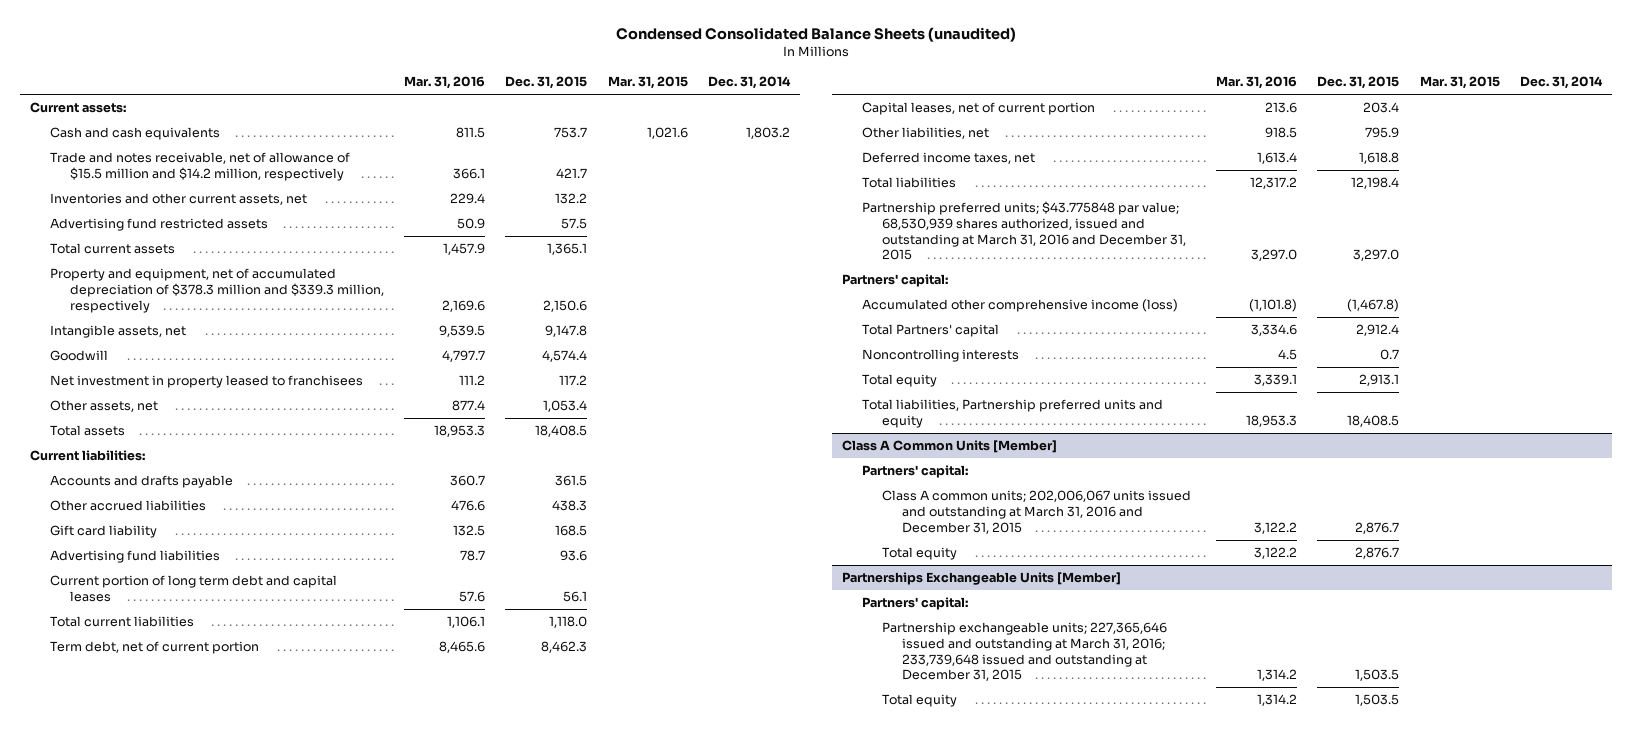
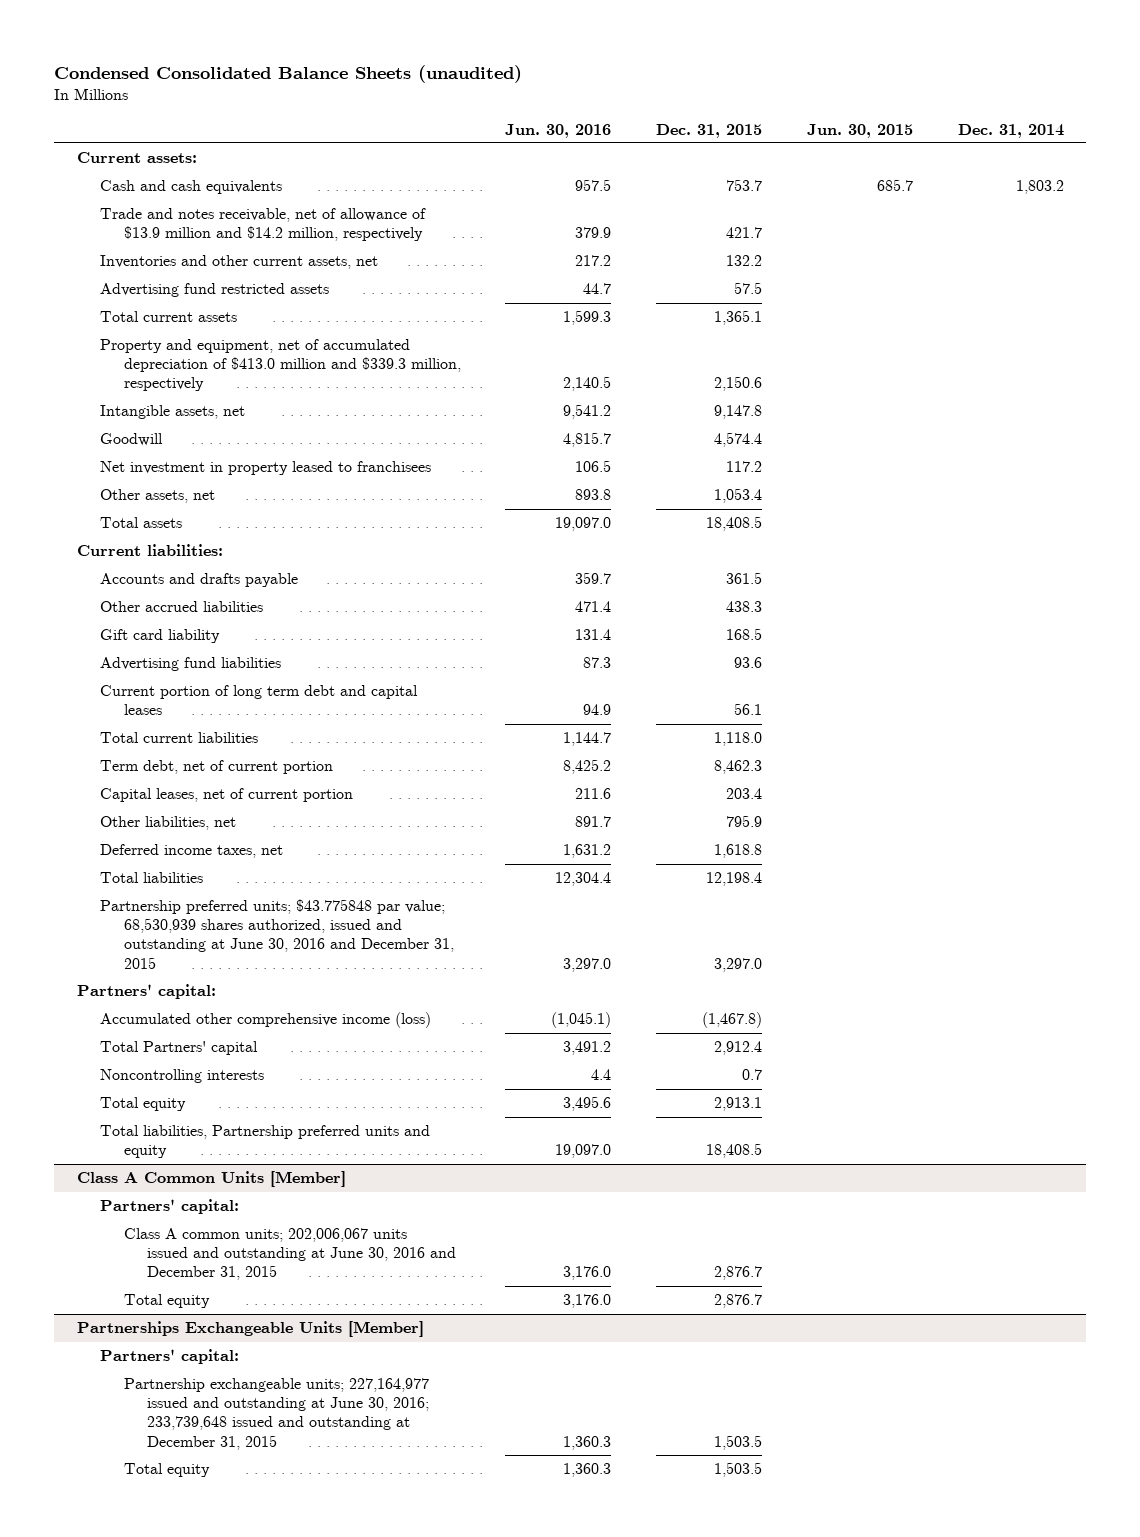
- | Mar. 31, 2016 | Dec. 31, 2015 | Mar. 31, 2015 | Dec. 31, 2014
+ | Jun. 30, 2016 | Dec. 31, 2015 | Jun. 30, 2015 | Dec. 31, 2014
- Trade and notes receivable, net of allowance of $15.5 million and $14.2 million, respectively | 366.1 | 421.7 | |
+ Trade and notes receivable, net of allowance of $13.9 million and $14.2 million, respectively | 379.9 | 421.7 | |
- Property and equipment, net of accumulated depreciation of $378.3 million and $339.3 million, respectively | 2,169.6 | 2,150.6 | |
+ Property and equipment, net of accumulated depreciation of $413.0 million and $339.3 million, respectively | 2,140.5 | 2,150.6 | |
- Partnership preferred units; $43.775848 par value; 68,530,939 shares authorized, issued and outstanding at March 31, 2016 and December 31, 2015 | 3,297.0 | 3,297.0 | |
+ Partnership preferred units; $43.775848 par value; 68,530,939 shares authorized, issued and outstanding at June 30, 2016 and December 31, 2015 | 3,297.0 | 3,297.0 | |
@ Class A Common Units [Member]
- Class A common units; 202,006,067 units issued and outstanding at March 31, 2016 and December 31, 2015 | 3,122.2 | 2,876.7 | |
+ Class A common units; 202,006,067 units issued and outstanding at June 30, 2016 and December 31, 2015 | 3,176.0 | 2,876.7 | |
@ Partnerships Exchangeable Units [Member]
- Partnership exchangeable units; 227,365,646 issued and outstanding at March 31, 2016; 233,739,648 issued and outstanding at December 31, 2015 | 1,314.2 | 1,503.5 | |
+ Partnership exchangeable units; 227,164,977 issued and outstanding at June 30, 2016; 233,739,648 issued and outstanding at December 31, 2015 | 1,360.3 | 1,503.5 | |

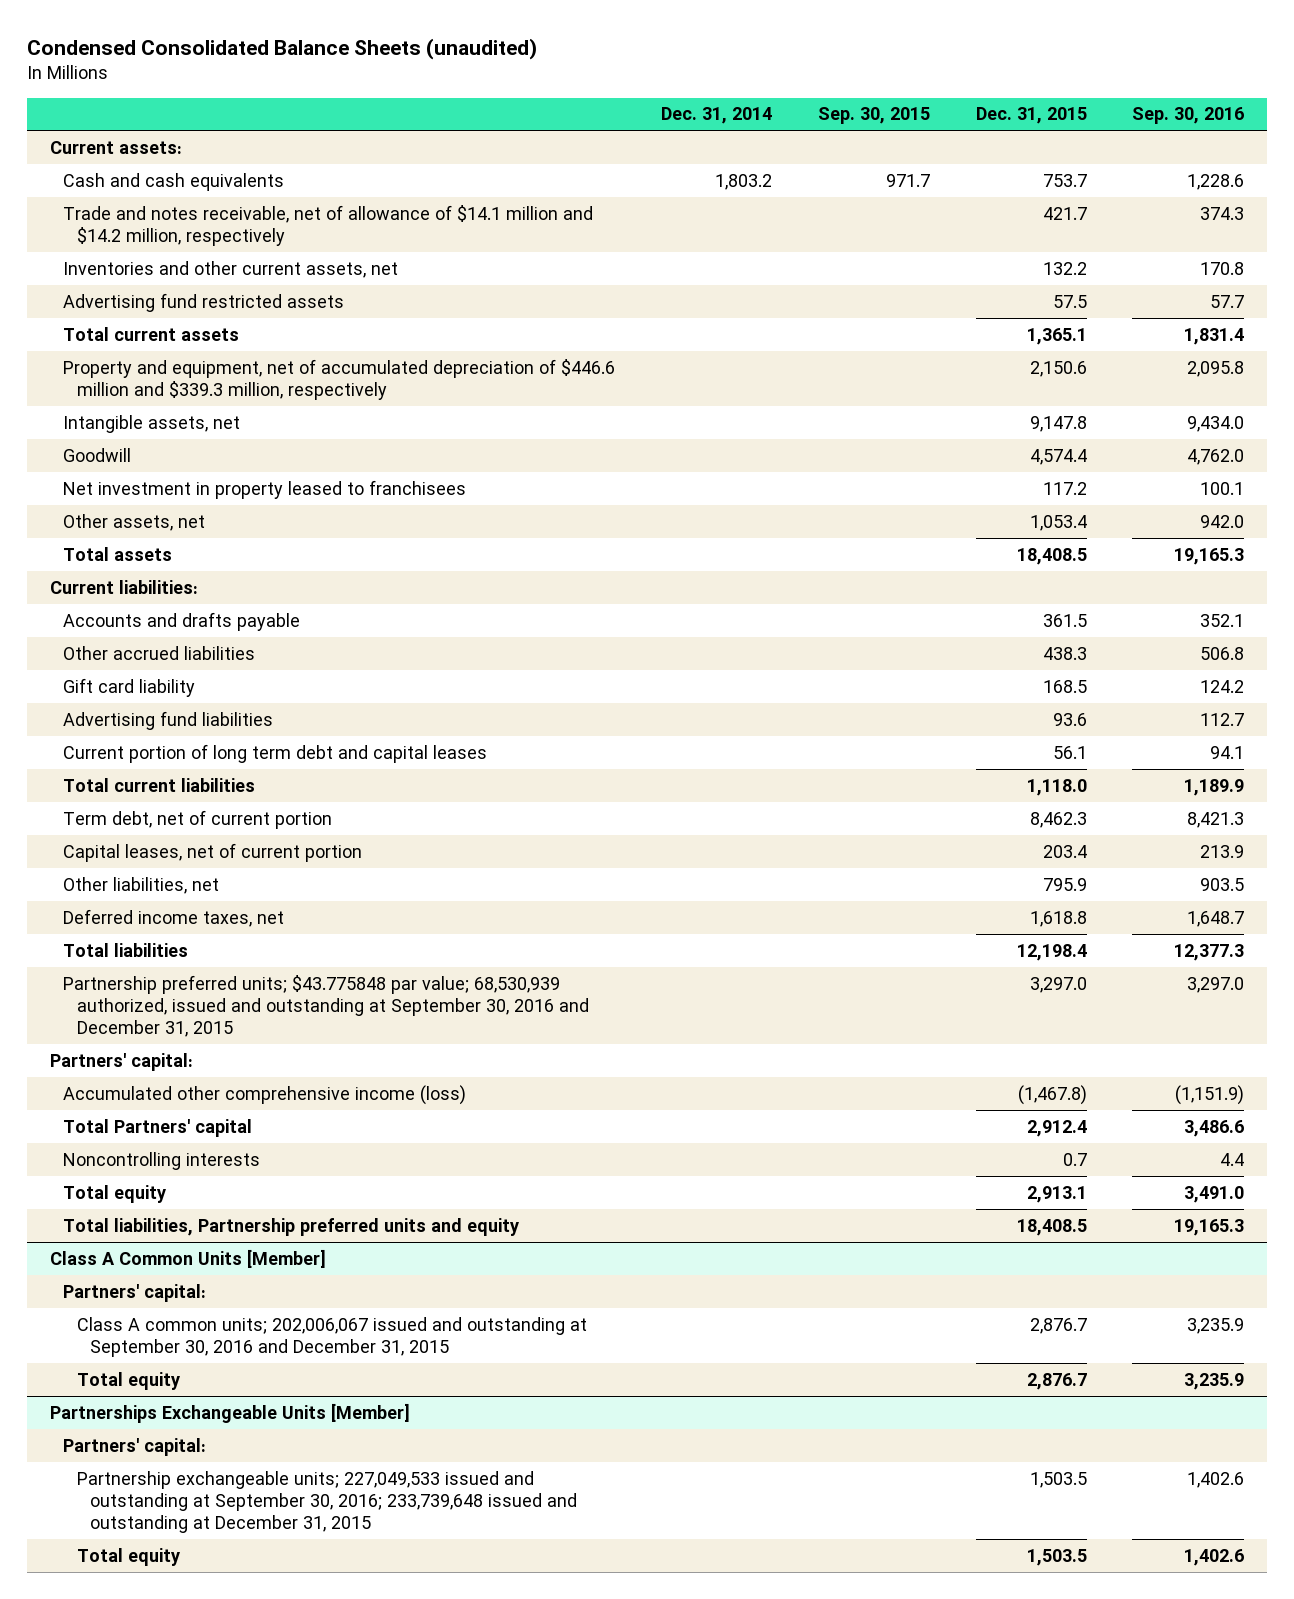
- | Jun. 30, 2016 | Dec. 31, 2015 | Jun. 30, 2015 | Dec. 31, 2014
+ | Dec. 31, 2014 | Sep. 30, 2015 | Dec. 31, 2015 | Sep. 30, 2016
- Trade and notes receivable, net of allowance of $13.9 million and $14.2 million, respectively | 379.9 | 421.7 | |
+ Trade and notes receivable, net of allowance of $14.1 million and $14.2 million, respectively | | | 421.7 | 374.3
- Property and equipment, net of accumulated depreciation of $413.0 million and $339.3 million, respectively | 2,140.5 | 2,150.6 | |
+ Property and equipment, net of accumulated depreciation of $446.6 million and $339.3 million, respectively | | | 2,150.6 | 2,095.8
- Partnership preferred units; $43.775848 par value; 68,530,939 shares authorized, issued and outstanding at June 30, 2016 and December 31, 2015 | 3,297.0 | 3,297.0 | |
+ Partnership preferred units; $43.775848 par value; 68,530,939 authorized, issued and outstanding at September 30, 2016 and December 31, 2015 | | | 3,297.0 | 3,297.0
@ Class A Common Units [Member]
- Class A common units; 202,006,067 units issued and outstanding at June 30, 2016 and December 31, 2015 | 3,176.0 | 2,876.7 | |
+ Class A common units; 202,006,067 issued and outstanding at September 30, 2016 and December 31, 2015 | | | 2,876.7 | 3,235.9
@ Partnerships Exchangeable Units [Member]
- Partnership exchangeable units; 227,164,977 issued and outstanding at June 30, 2016; 233,739,648 issued and outstanding at December 31, 2015 | 1,360.3 | 1,503.5 | |
+ Partnership exchangeable units; 227,049,533 issued and outstanding at September 30, 2016; 233,739,648 issued and outstanding at December 31, 2015 | | | 1,503.5 | 1,402.6

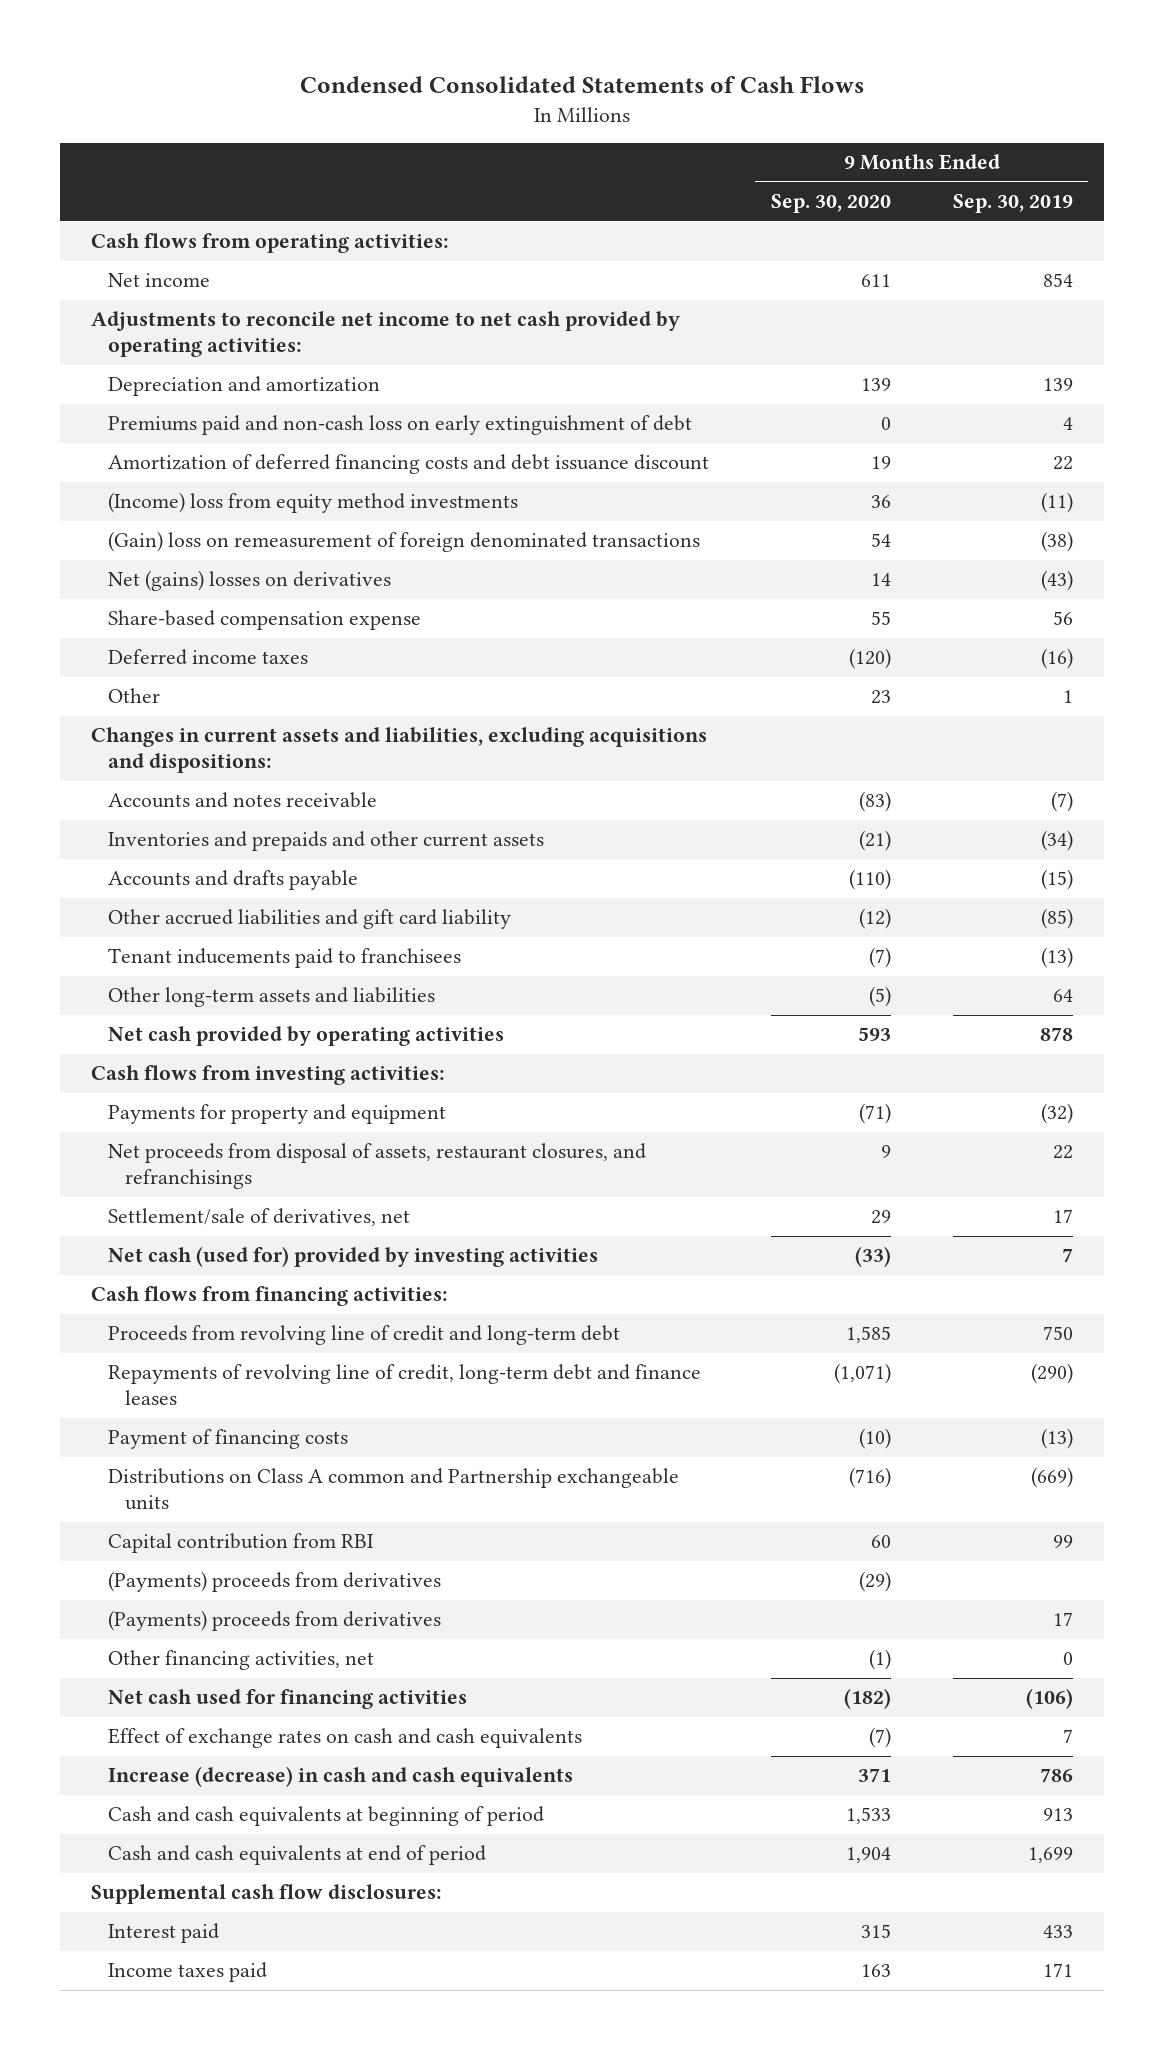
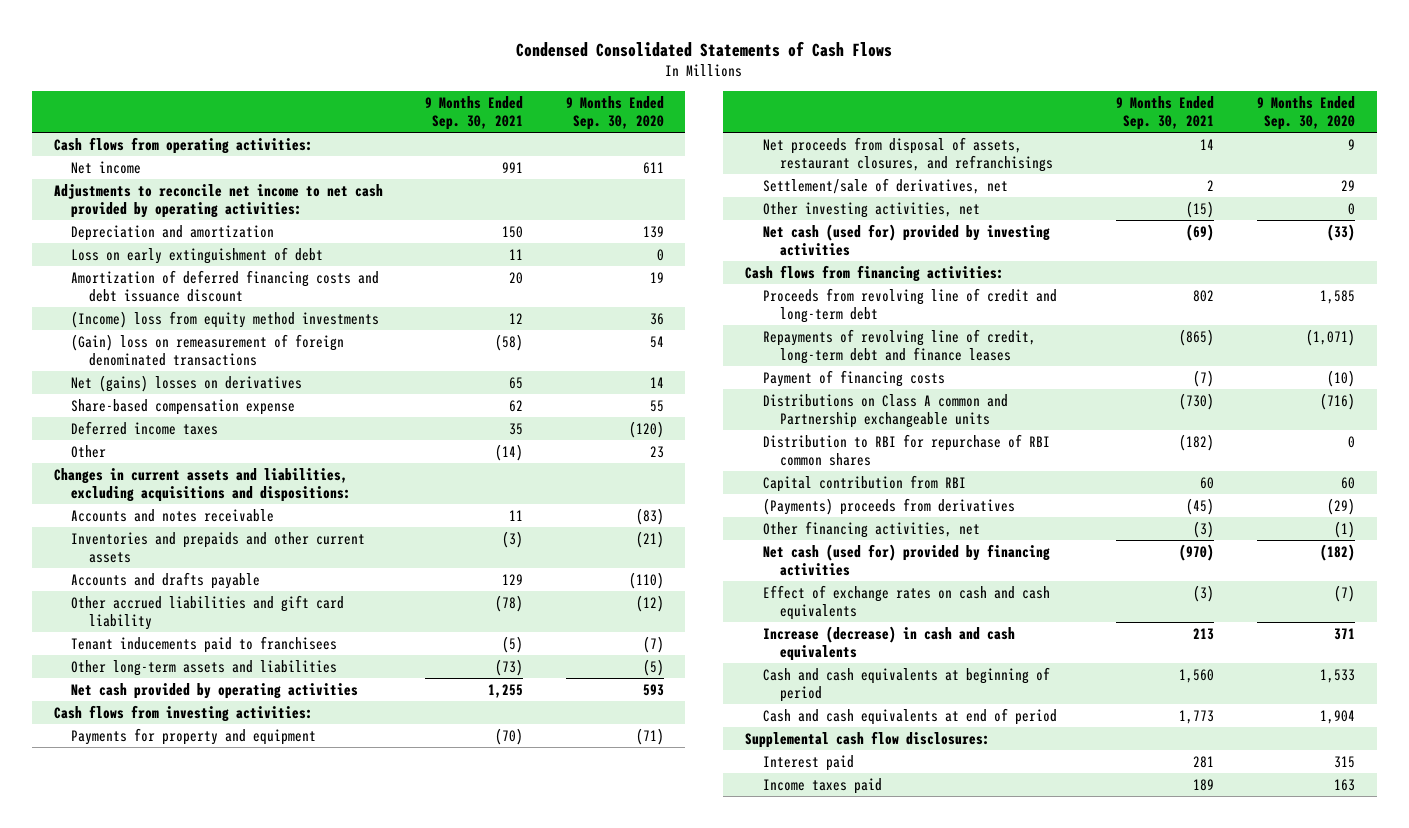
- | 9 Months Ended Sep. 30, 2020 | 9 Months Ended Sep. 30, 2019
+ | 9 Months Ended Sep. 30, 2021 | 9 Months Ended Sep. 30, 2020
- Premiums paid and non-cash loss on early extinguishment of debt | 0 | 4
+ Loss on early extinguishment of debt | 11 | 0
+ Other investing activities, net | (15) | 0
+ Distribution to RBI for repurchase of RBI common shares | (182) | 0
- (Payments) proceeds from derivatives | | 17
- Net cash used for financing activities | (182) | (106)
+ Net cash (used for) provided by financing activities | (970) | (182)

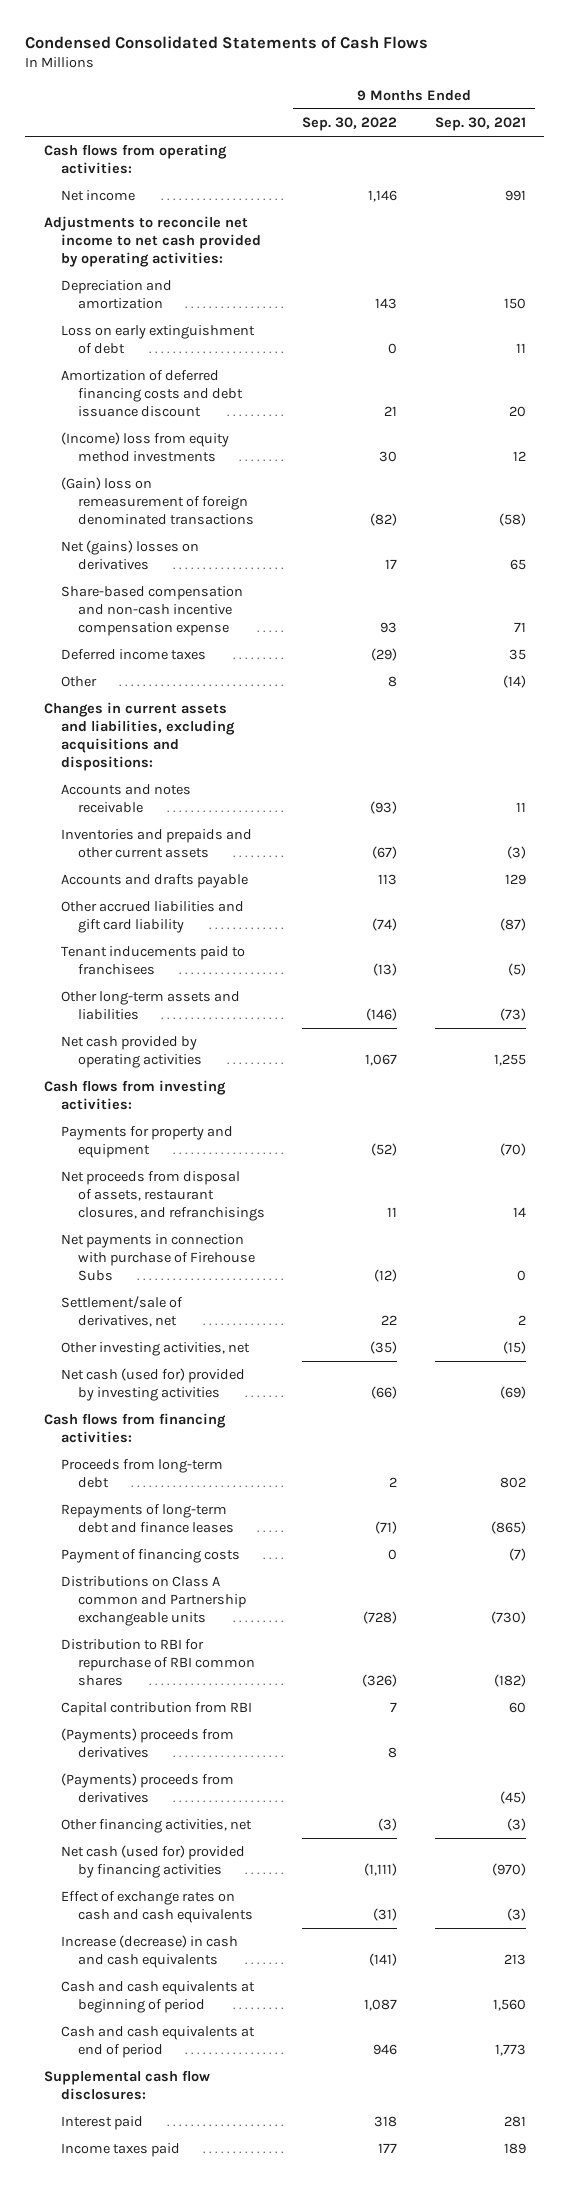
- | 9 Months Ended Sep. 30, 2021 | 9 Months Ended Sep. 30, 2020
+ | 9 Months Ended Sep. 30, 2022 | 9 Months Ended Sep. 30, 2021
- Share-based compensation expense | 62 | 55
+ Share-based compensation and non-cash incentive compensation expense | 93 | 71
- Other accrued liabilities and gift card liability | (78) | (12)
+ Other accrued liabilities and gift card liability | (74) | (87)
+ Net payments in connection with purchase of Firehouse Subs | (12) | 0
- Proceeds from revolving line of credit and long-term debt | 802 | 1,585
- Repayments of revolving line of credit, long-term debt and finance leases | (865) | (1,071)
+ Proceeds from long-term debt | 2 | 802
+ Repayments of long-term debt and finance leases | (71) | (865)
+ (Payments) proceeds from derivatives | 8 |

